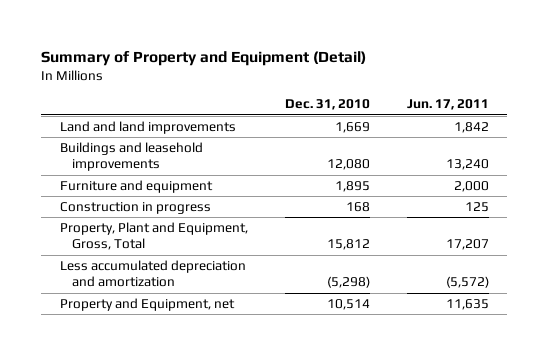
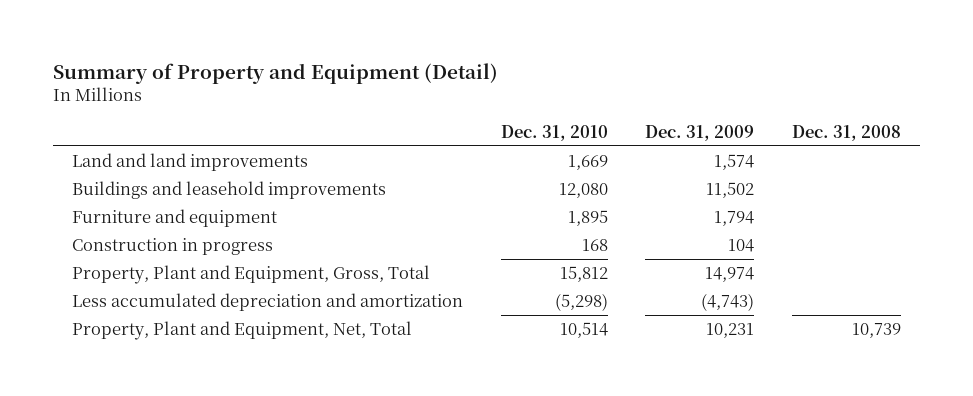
- | Dec. 31, 2010 | Jun. 17, 2011
+ | Dec. 31, 2010 | Dec. 31, 2009 | Dec. 31, 2008
- Property and Equipment, net | 10,514 | 11,635
+ Property, Plant and Equipment, Net, Total | 10,514 | 10,231 | 10,739

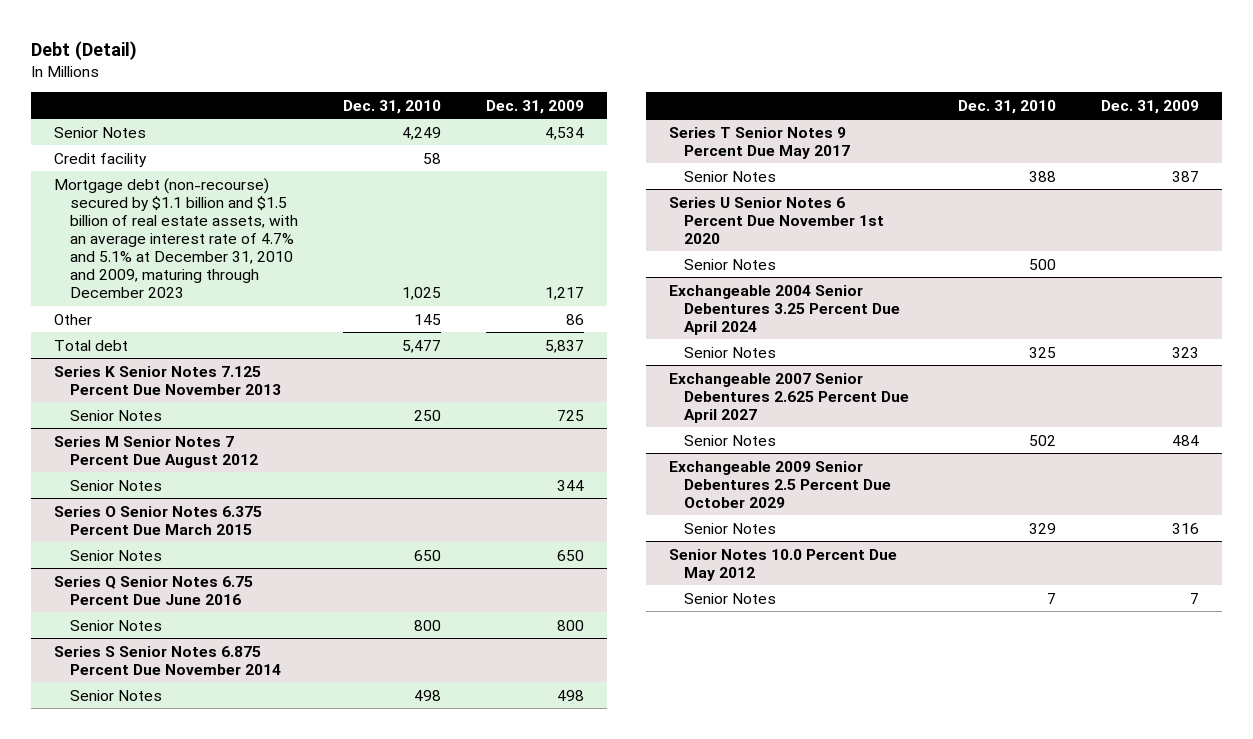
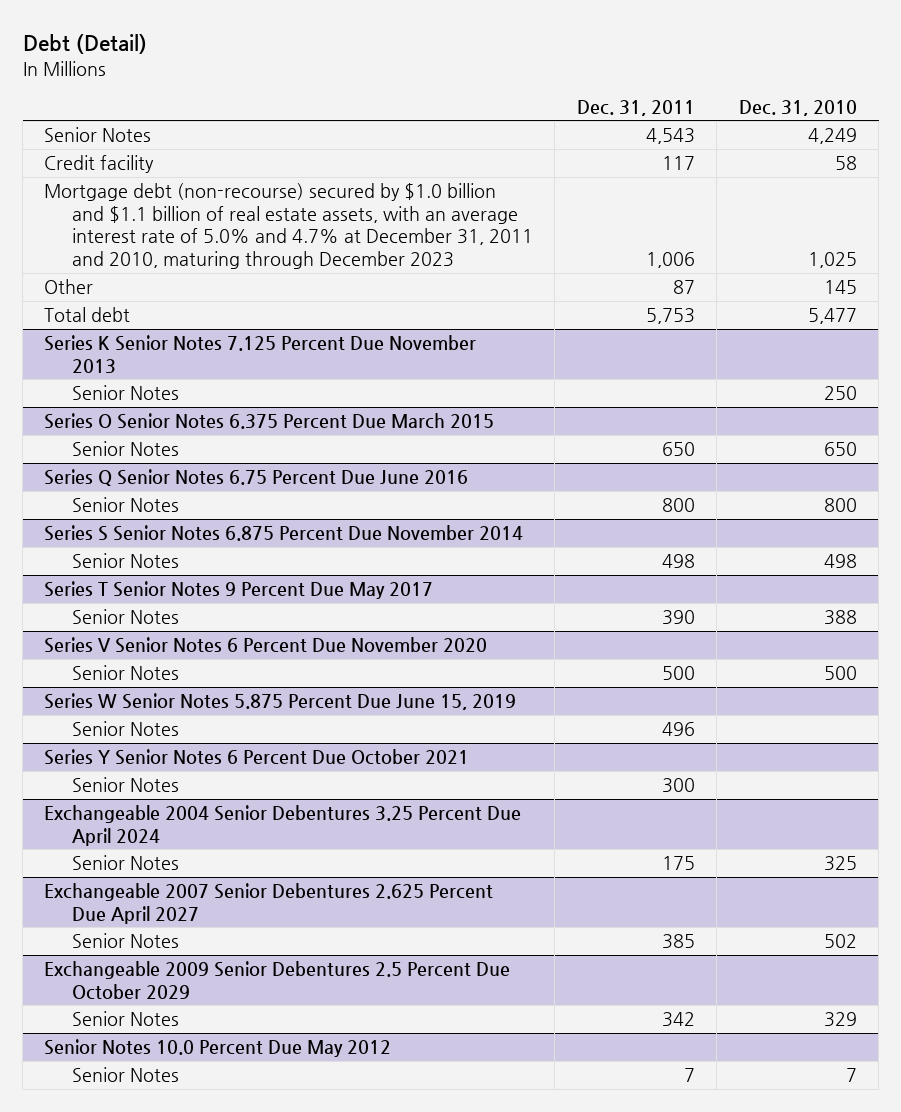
- | Dec. 31, 2010 | Dec. 31, 2009
+ | Dec. 31, 2011 | Dec. 31, 2010
- Mortgage debt (non-recourse) secured by $1.1 billion and $1.5 billion of real estate assets, with an average interest rate of 4.7% and 5.1% at December 31, 2010 and 2009, maturing through December 2023 | 1,025 | 1,217
+ Mortgage debt (non-recourse) secured by $1.0 billion and $1.1 billion of real estate assets, with an average interest rate of 5.0% and 4.7% at December 31, 2011 and 2010, maturing through December 2023 | 1,006 | 1,025
- Series M Senior Notes 7 Percent Due August 2012
- Senior Notes | | 344
- Series U Senior Notes 6 Percent Due November 1st 2020
+ Series V Senior Notes 6 Percent Due November 2020
+ Series W Senior Notes 5.875 Percent Due June 15, 2019
+ Senior Notes | 496 |
+ Series Y Senior Notes 6 Percent Due October 2021
+ Senior Notes | 300 |

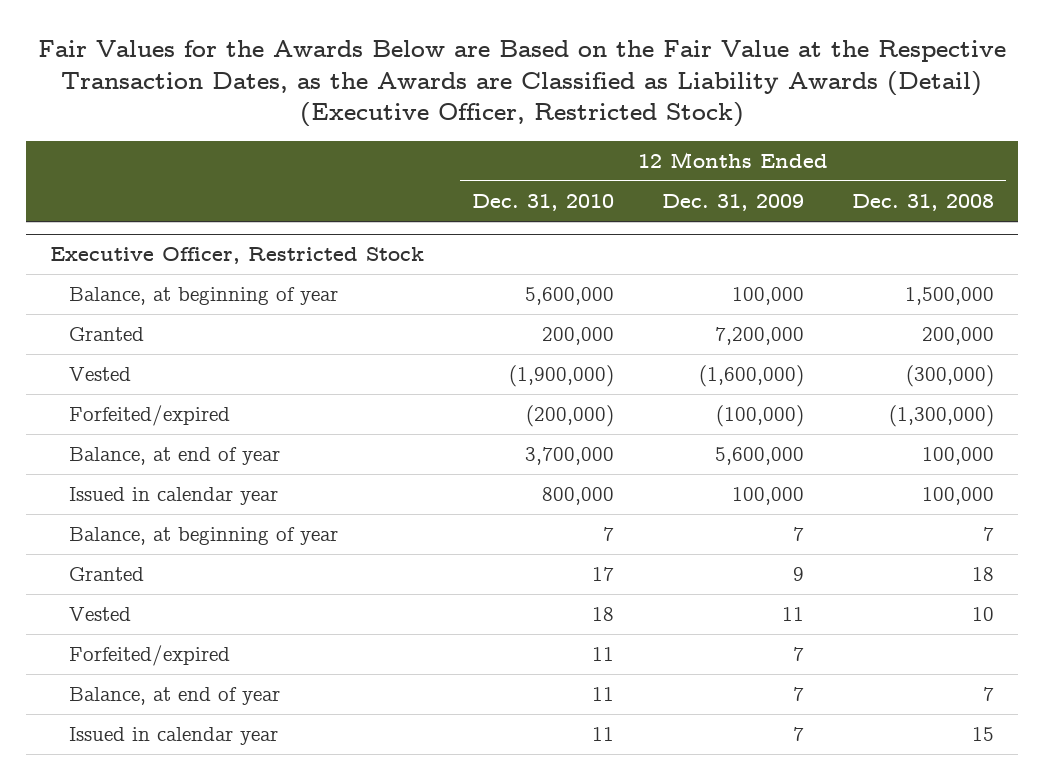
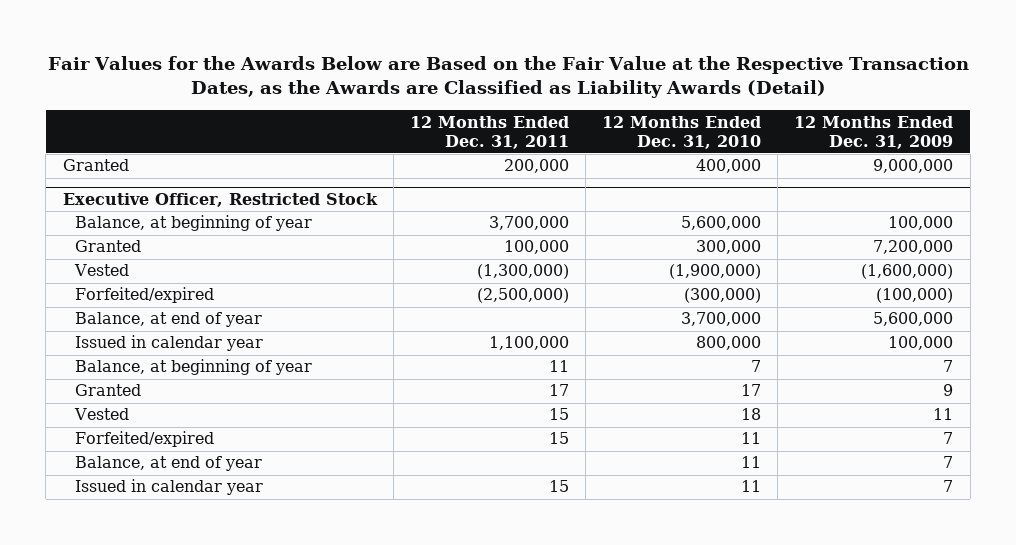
- Fair Values for the Awards Below are Based on the Fair Value at the Respective Transaction Dates, as the Awards are Classified as Liability Awards (Detail) (Executive Officer, Restricted Stock)
+ Fair Values for the Awards Below are Based on the Fair Value at the Respective Transaction Dates, as the Awards are Classified as Liability Awards (Detail)
- | 12 Months Ended Dec. 31, 2010 | 12 Months Ended Dec. 31, 2009 | 12 Months Ended Dec. 31, 2008
+ | 12 Months Ended Dec. 31, 2011 | 12 Months Ended Dec. 31, 2010 | 12 Months Ended Dec. 31, 2009
+ Granted | 200,000 | 400,000 | 9,000,000
@ Executive Officer, Restricted Stock
- Granted | 200,000 | 7,200,000 | 200,000
+ Granted | 100,000 | 300,000 | 7,200,000
- Forfeited/expired | (200,000) | (100,000) | (1,300,000)
+ Forfeited/expired | (2,500,000) | (300,000) | (100,000)

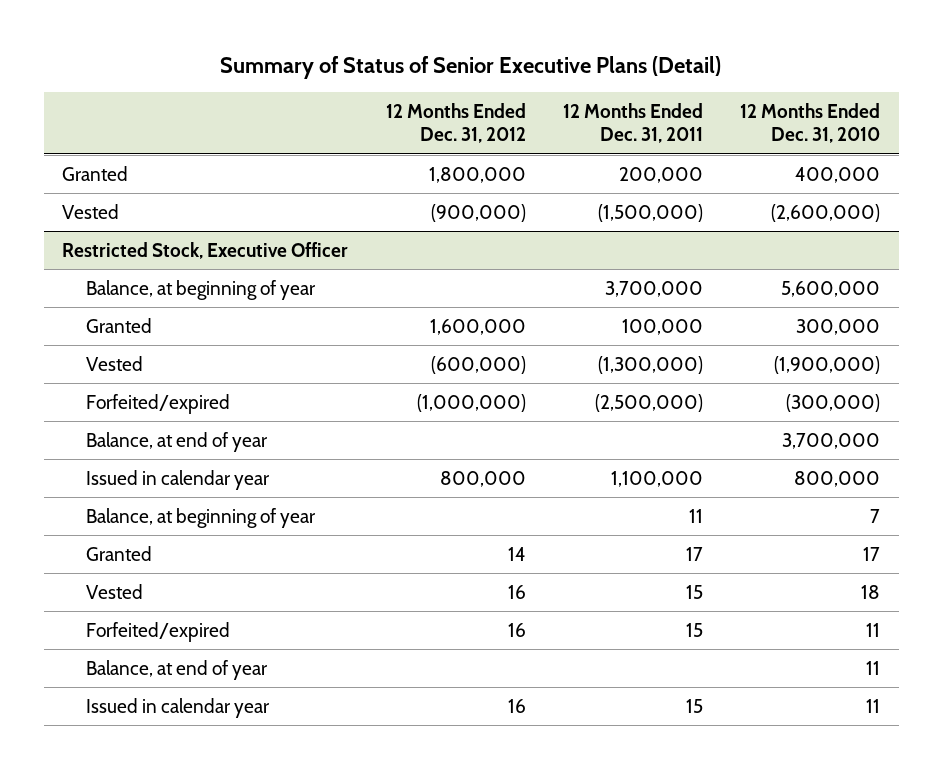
- Fair Values for the Awards Below are Based on the Fair Value at the Respective Transaction Dates, as the Awards are Classified as Liability Awards (Detail)
+ Summary of Status of Senior Executive Plans (Detail)
- | 12 Months Ended Dec. 31, 2011 | 12 Months Ended Dec. 31, 2010 | 12 Months Ended Dec. 31, 2009
+ | 12 Months Ended Dec. 31, 2012 | 12 Months Ended Dec. 31, 2011 | 12 Months Ended Dec. 31, 2010
- Executive Officer, Restricted Stock
+ Vested | (900,000) | (1,500,000) | (2,600,000)
+ Restricted Stock, Executive Officer

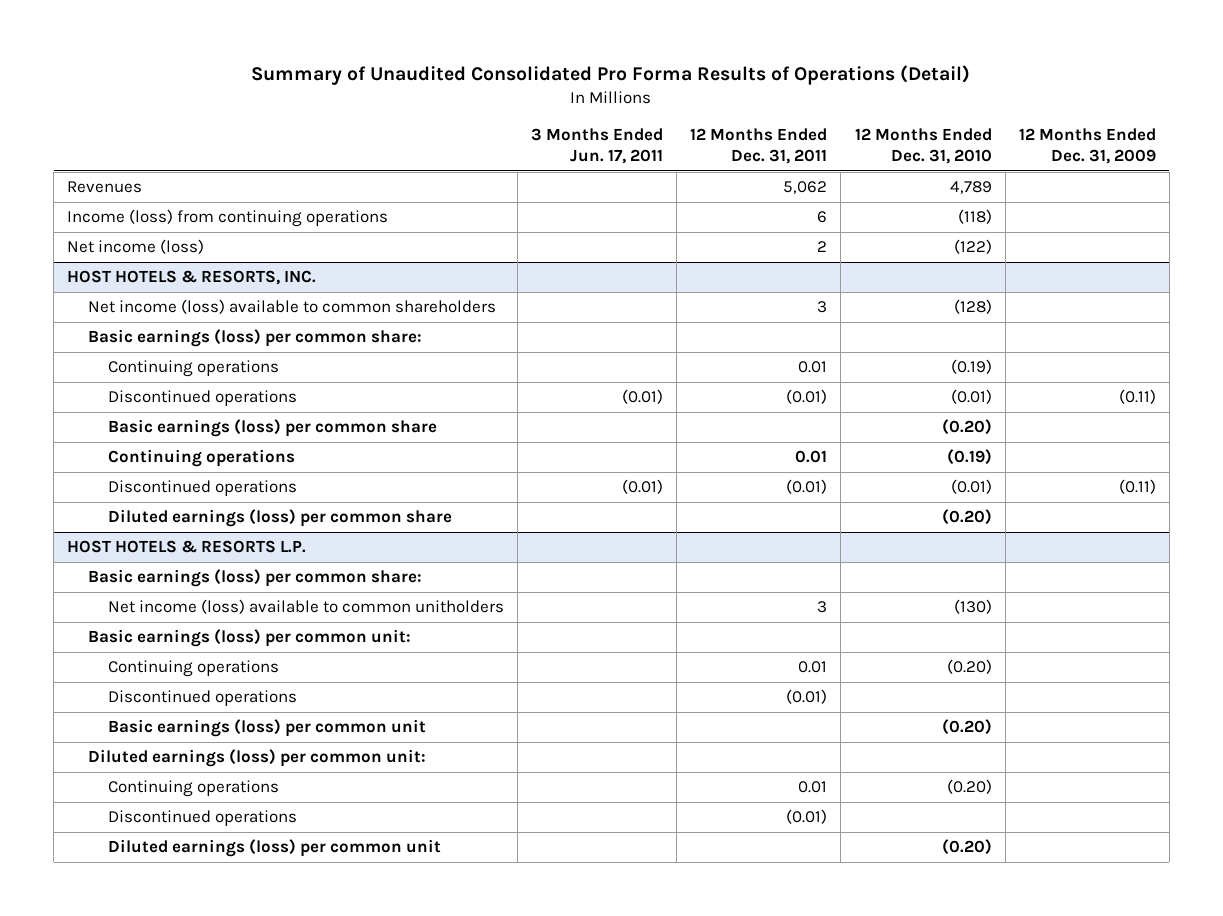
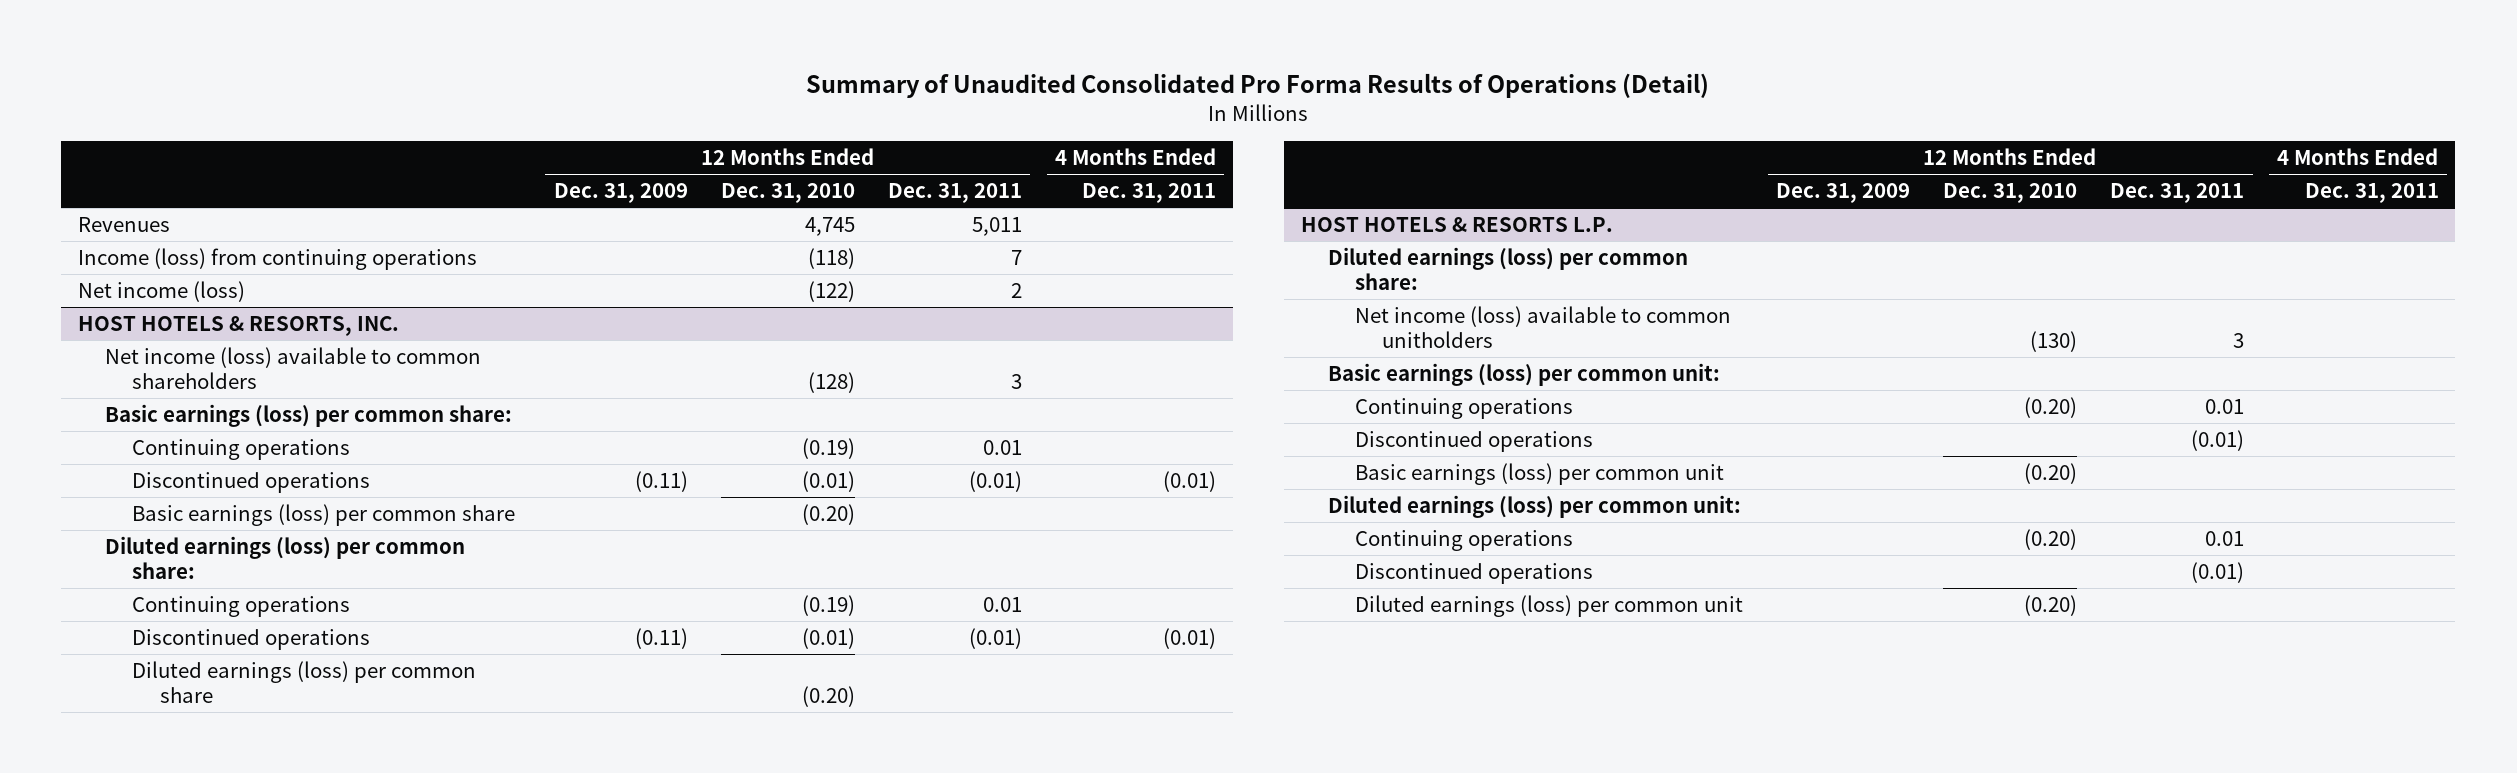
- | 3 Months Ended Jun. 17, 2011 | 12 Months Ended Dec. 31, 2011 | 12 Months Ended Dec. 31, 2010 | 12 Months Ended Dec. 31, 2009
+ | 12 Months Ended Dec. 31, 2009 | 12 Months Ended Dec. 31, 2010 | 12 Months Ended Dec. 31, 2011 | 4 Months Ended Dec. 31, 2011
- Revenues | | 5,062 | 4,789 |
- Income (loss) from continuing operations | | 6 | (118) |
+ Revenues | | 4,745 | 5,011 |
+ Income (loss) from continuing operations | | (118) | 7 |
@ HOST HOTELS & RESORTS, INC.
+ Diluted earnings (loss) per common share:
@ HOST HOTELS & RESORTS L.P.
- Basic earnings (loss) per common share:
+ Diluted earnings (loss) per common share:

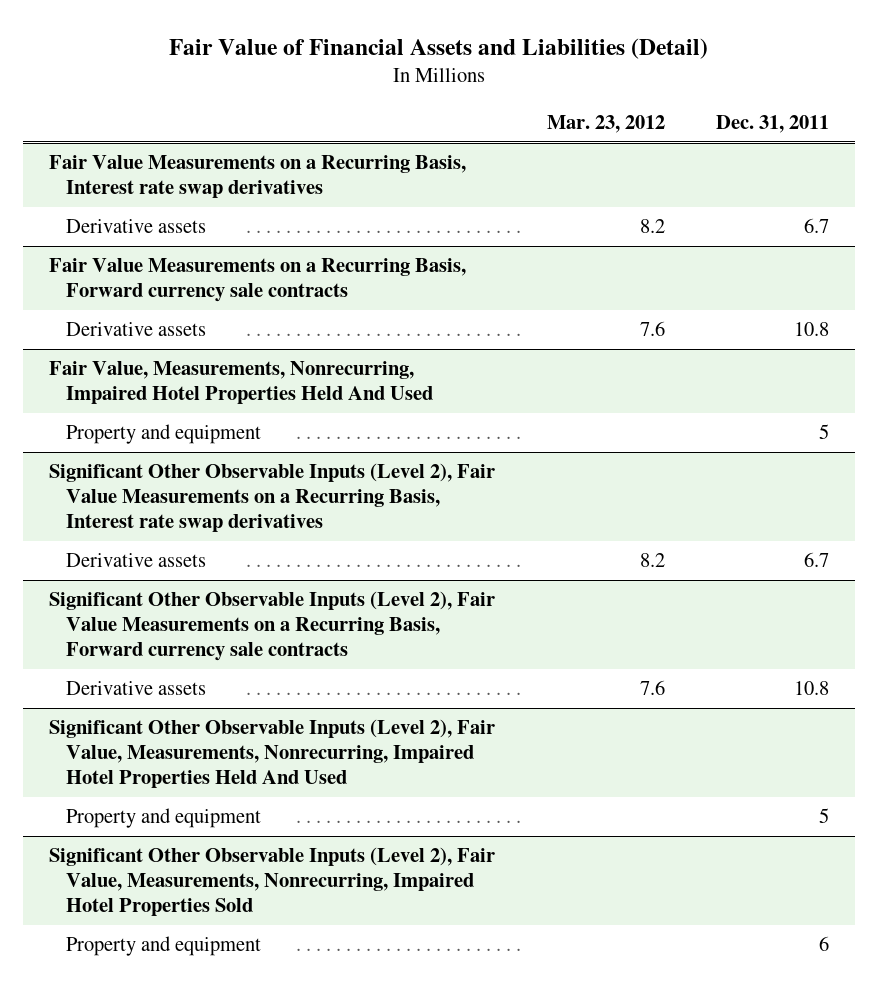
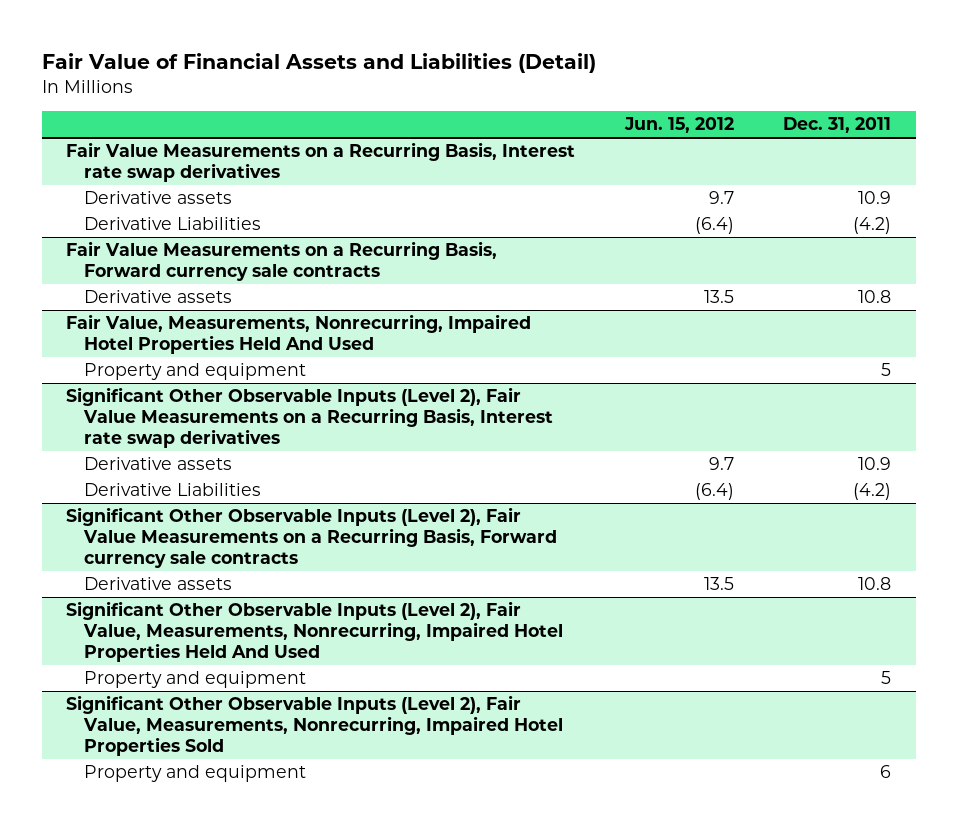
- | Mar. 23, 2012 | Dec. 31, 2011
+ | Jun. 15, 2012 | Dec. 31, 2011
@ Fair Value Measurements on a Recurring Basis, Interest rate swap derivatives
- Derivative assets | 8.2 | 6.7
+ Derivative assets | 9.7 | 10.9
+ Derivative Liabilities | (6.4) | (4.2)
@ Significant Other Observable Inputs (Level 2), Fair Value Measurements on a Recurring Basis, Interest rate swap derivatives
- Derivative assets | 8.2 | 6.7
+ Derivative assets | 9.7 | 10.9
+ Derivative Liabilities | (6.4) | (4.2)

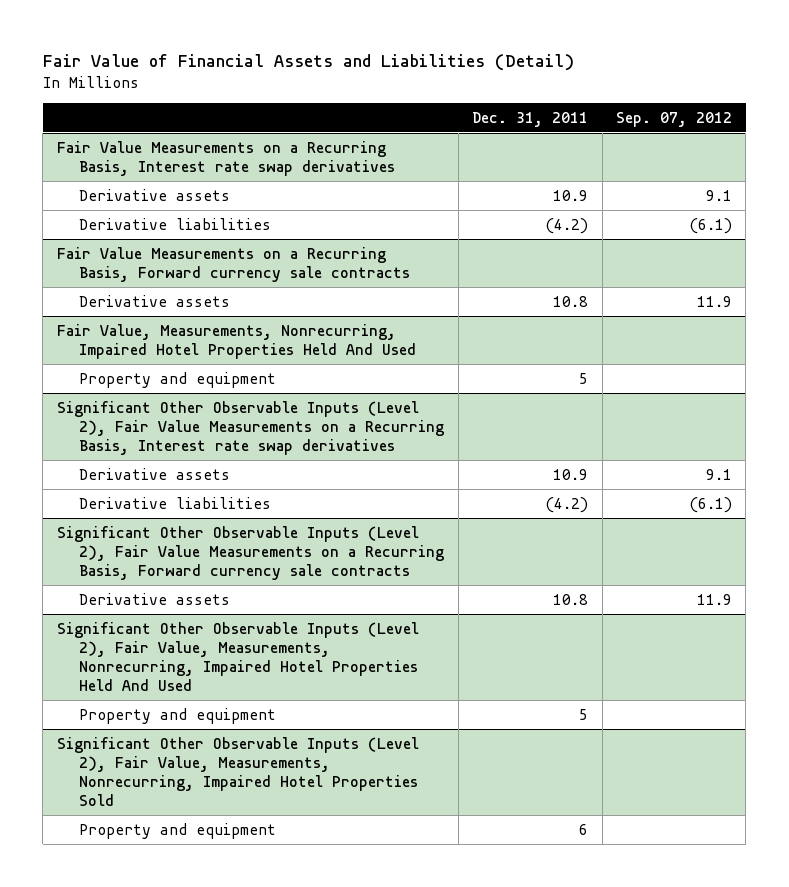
- | Jun. 15, 2012 | Dec. 31, 2011
+ | Dec. 31, 2011 | Sep. 07, 2012
@ Fair Value Measurements on a Recurring Basis, Interest rate swap derivatives
- Derivative Liabilities | (6.4) | (4.2)
+ Derivative liabilities | (4.2) | (6.1)
@ Significant Other Observable Inputs (Level 2), Fair Value Measurements on a Recurring Basis, Interest rate swap derivatives
- Derivative Liabilities | (6.4) | (4.2)
+ Derivative liabilities | (4.2) | (6.1)

